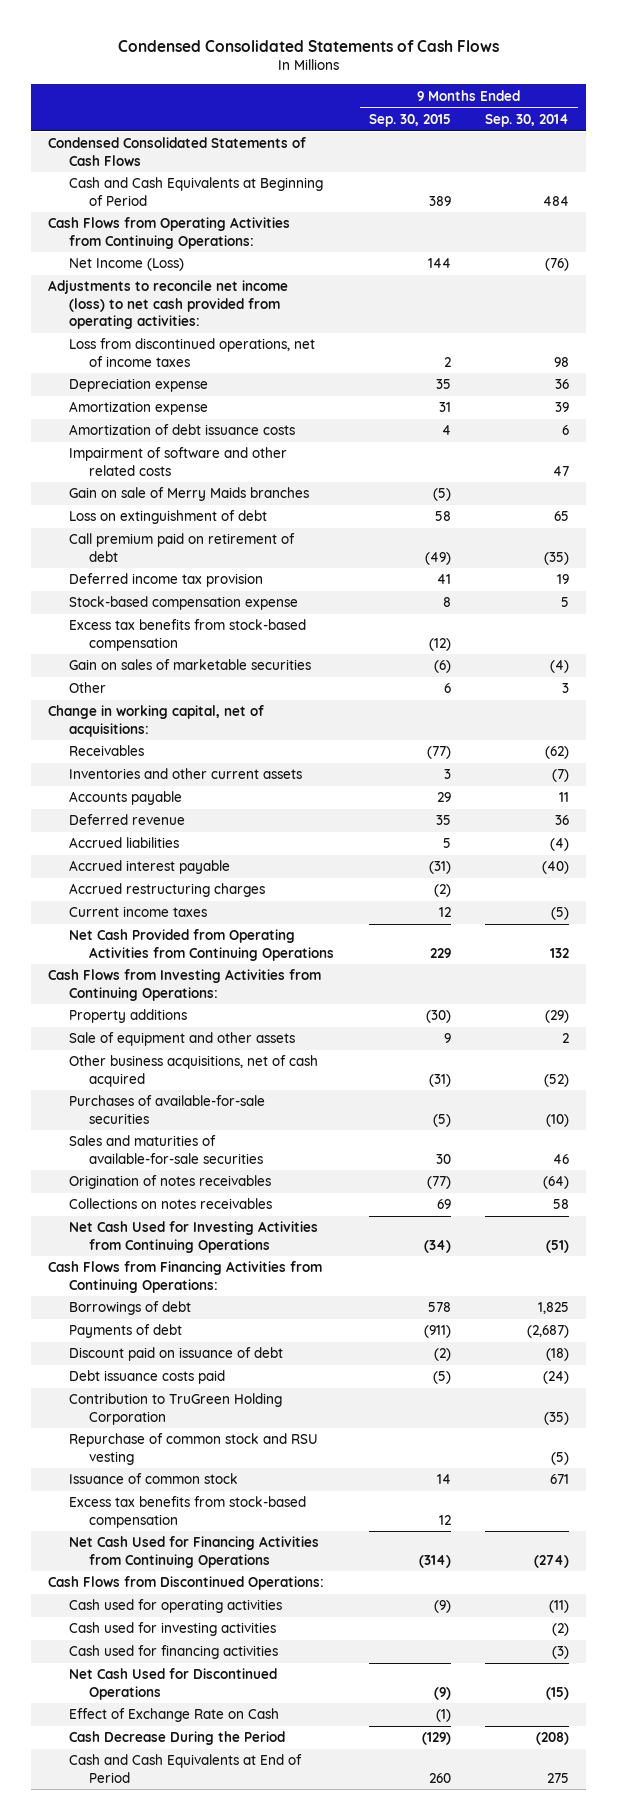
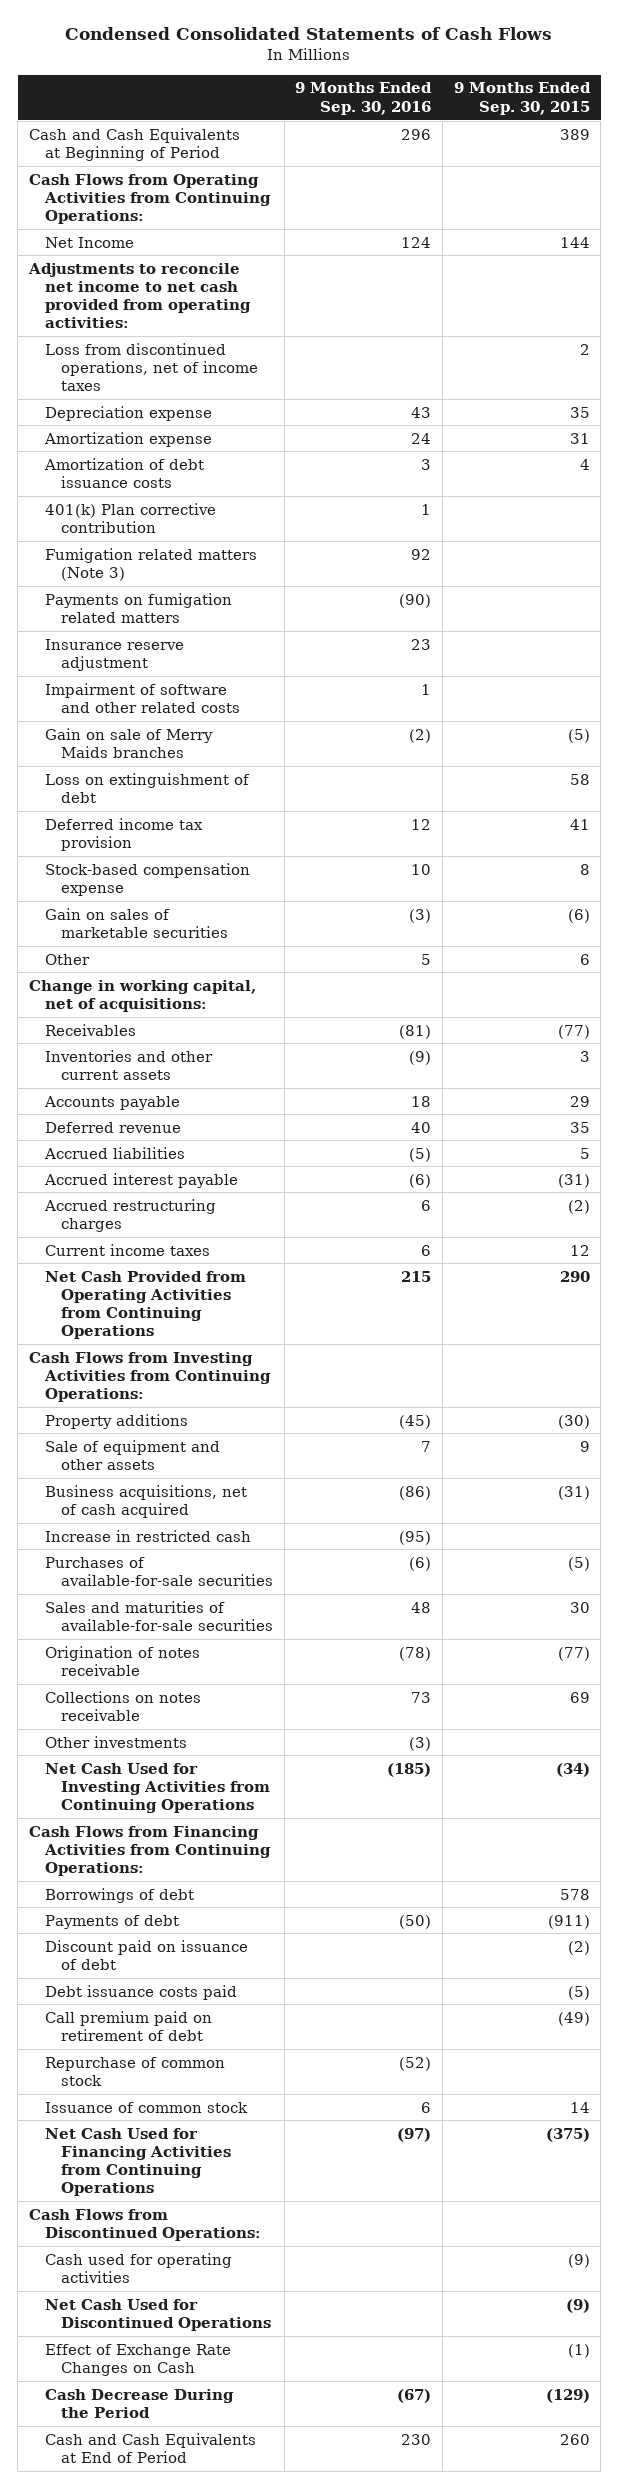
- | 9 Months Ended Sep. 30, 2015 | 9 Months Ended Sep. 30, 2014
+ | 9 Months Ended Sep. 30, 2016 | 9 Months Ended Sep. 30, 2015
- Condensed Consolidated Statements of Cash Flows
- Net Income (Loss) | 144 | (76)
- Adjustments to reconcile net income (loss) to net cash provided from operating activities:
+ Net Income | 124 | 144
+ Adjustments to reconcile net income to net cash provided from operating activities:
+ 401(k) Plan corrective contribution | 1 |
+ Fumigation related matters (Note 3) | 92 |
+ Payments on fumigation related matters | (90) |
+ Insurance reserve adjustment | 23 |
- Excess tax benefits from stock-based compensation | (12) |
- Net Cash Provided from Operating Activities from Continuing Operations | 229 | 132
+ Net Cash Provided from Operating Activities from Continuing Operations | 215 | 290
- Other business acquisitions, net of cash acquired | (31) | (52)
+ Business acquisitions, net of cash acquired | (86) | (31)
+ Increase in restricted cash | (95) |
- Origination of notes receivables | (77) | (64)
- Collections on notes receivables | 69 | 58
+ Origination of notes receivable | (78) | (77)
+ Collections on notes receivable | 73 | 69
+ Other investments | (3) |
- Contribution to TruGreen Holding Corporation | | (35)
- Repurchase of common stock and RSU vesting | | (5)
moved down: Call premium paid on retirement of debt | | (49)
+ Repurchase of common stock | (52) |
- Excess tax benefits from stock-based compensation | 12 |
- Net Cash Used for Financing Activities from Continuing Operations | (314) | (274)
+ Net Cash Used for Financing Activities from Continuing Operations | (97) | (375)
- Cash used for investing activities | | (2)
- Cash used for financing activities | | (3)
- Effect of Exchange Rate on Cash | (1) |
+ Effect of Exchange Rate Changes on Cash | | (1)

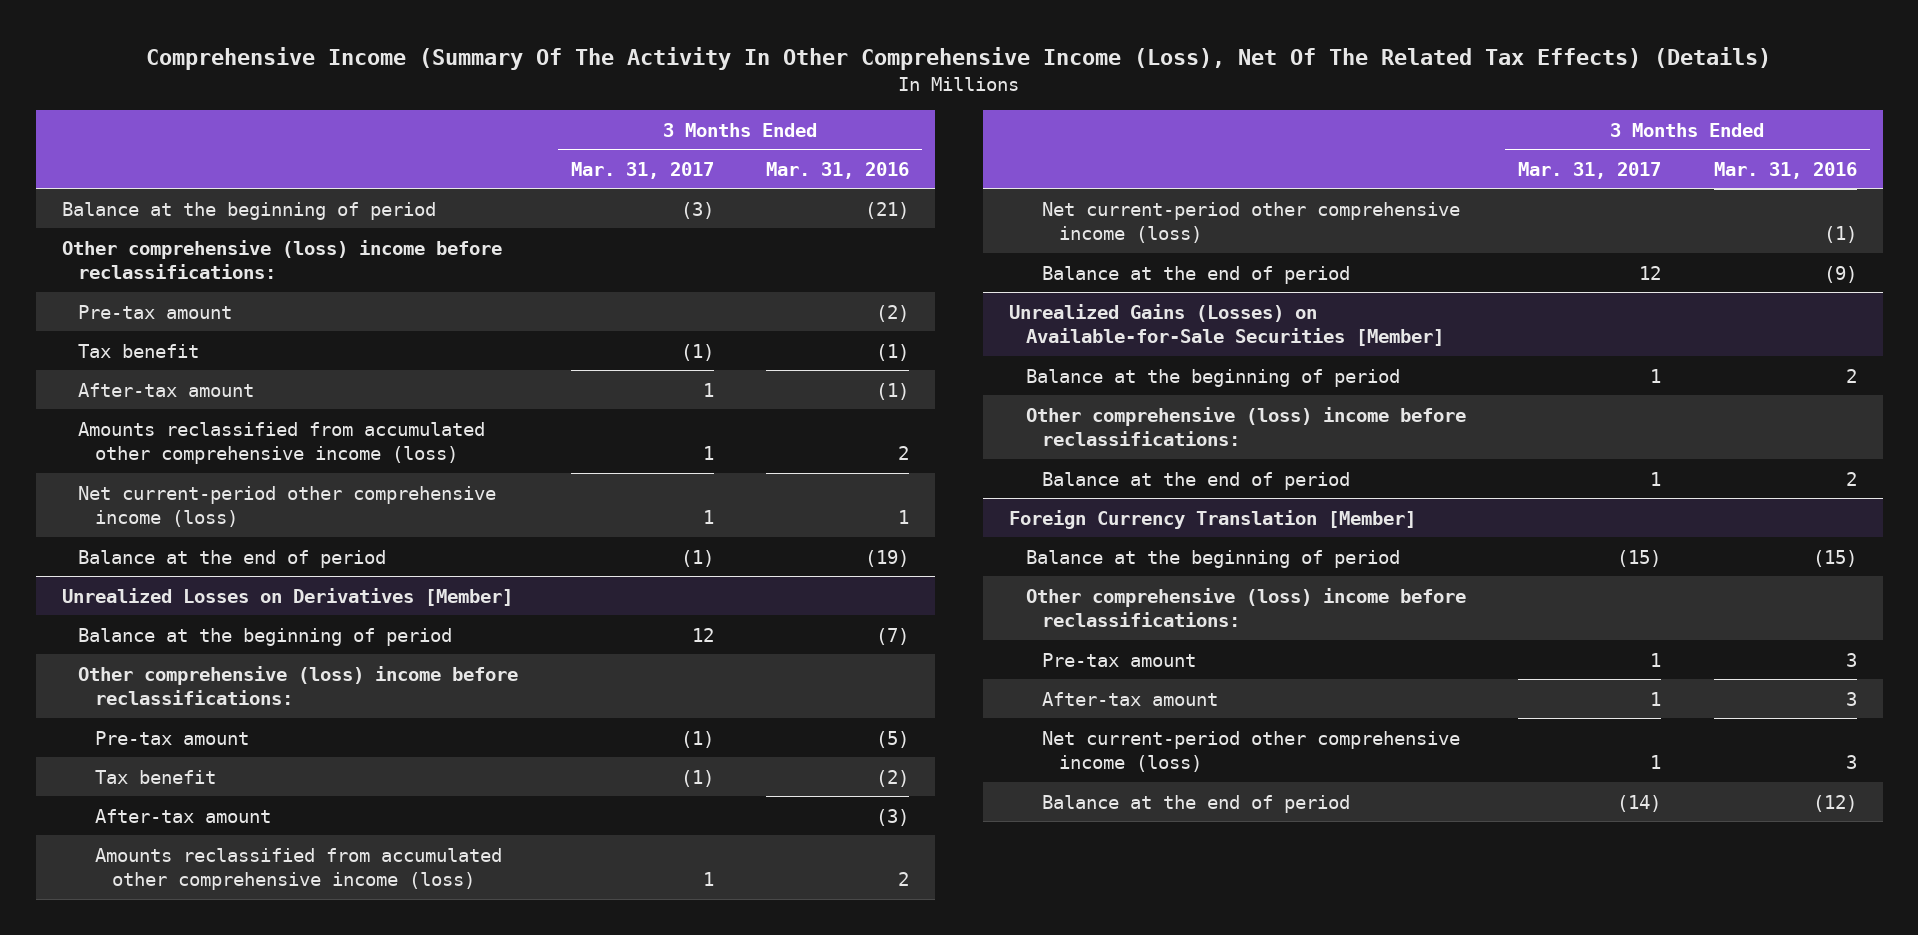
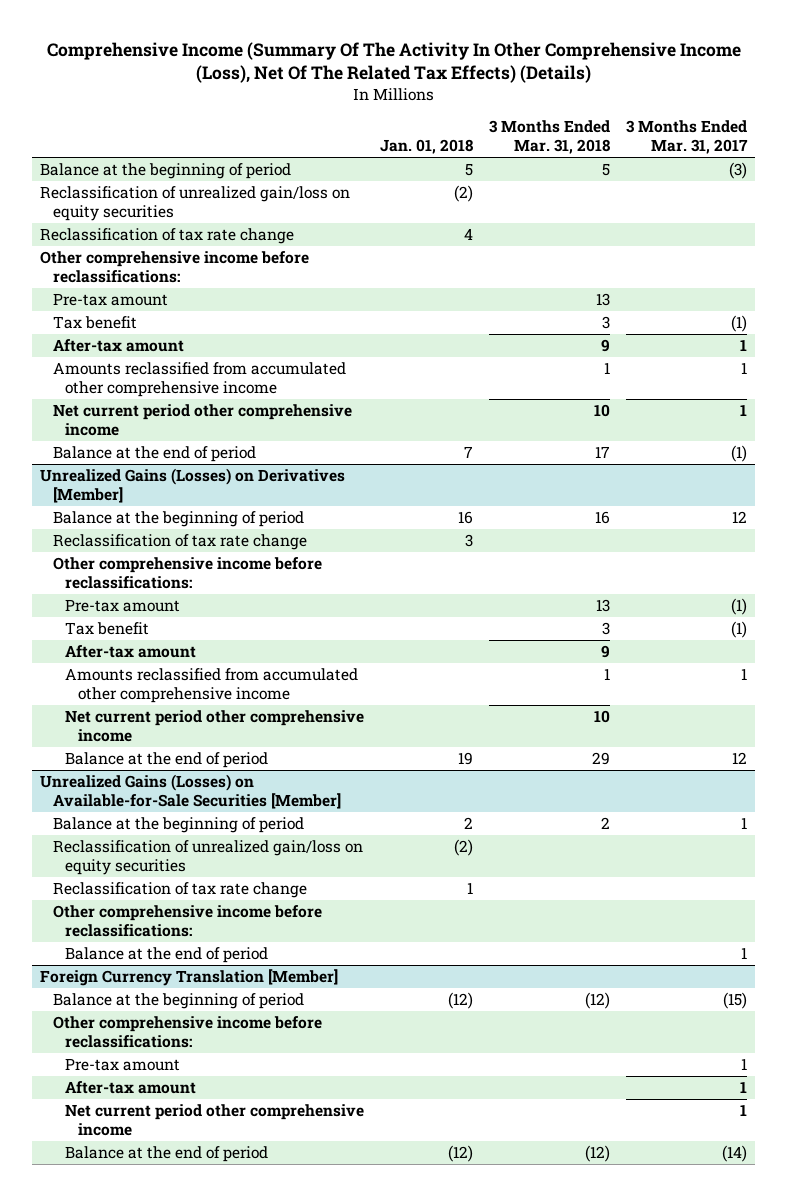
- | 3 Months Ended Mar. 31, 2017 | 3 Months Ended Mar. 31, 2016
+ | Jan. 01, 2018 | 3 Months Ended Mar. 31, 2018 | 3 Months Ended Mar. 31, 2017
- Other comprehensive (loss) income before reclassifications:
+ Reclassification of unrealized gain/loss on equity securities | (2) | |
+ Reclassification of tax rate change | 4 | |
+ Other comprehensive income before reclassifications:
- Amounts reclassified from accumulated other comprehensive income (loss) | 1 | 2
- Net current-period other comprehensive income (loss) | 1 | 1
+ Amounts reclassified from accumulated other comprehensive income | | 1 | 1
+ Net current period other comprehensive income | | 10 | 1
- Unrealized Losses on Derivatives [Member]
+ Unrealized Gains (Losses) on Derivatives [Member]
- Other comprehensive (loss) income before reclassifications:
+ Reclassification of tax rate change | 3 | |
+ Other comprehensive income before reclassifications:
- Amounts reclassified from accumulated other comprehensive income (loss) | 1 | 2
- Net current-period other comprehensive income (loss) | | (1)
+ Amounts reclassified from accumulated other comprehensive income | | 1 | 1
+ Net current period other comprehensive income | | 10 |
@ Unrealized Gains (Losses) on Available-for-Sale Securities [Member]
- Other comprehensive (loss) income before reclassifications:
+ Reclassification of unrealized gain/loss on equity securities | (2) | |
+ Reclassification of tax rate change | 1 | |
+ Other comprehensive income before reclassifications:
@ Foreign Currency Translation [Member]
- Other comprehensive (loss) income before reclassifications:
+ Other comprehensive income before reclassifications:
- Net current-period other comprehensive income (loss) | 1 | 3
+ Net current period other comprehensive income | | | 1

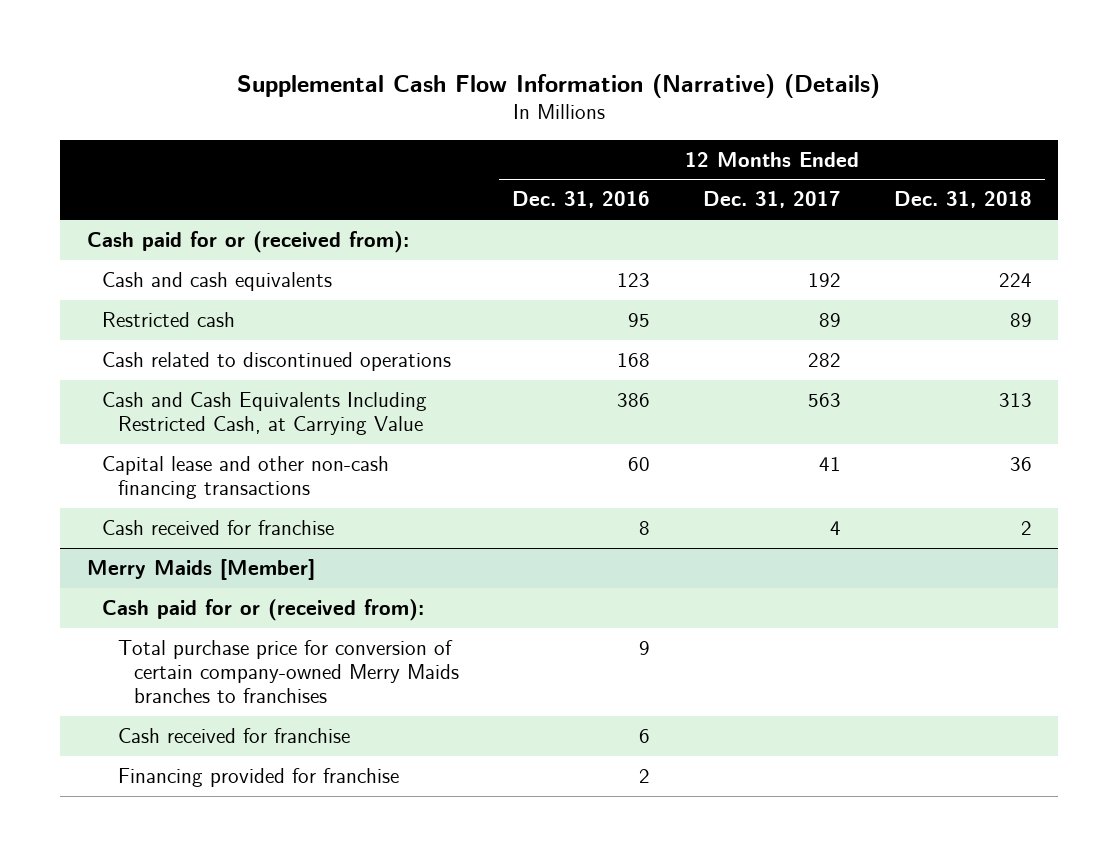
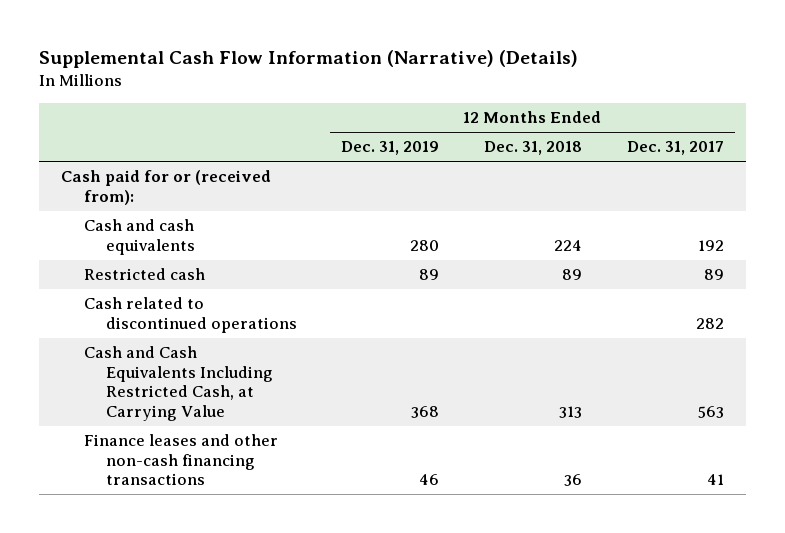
- | 12 Months Ended Dec. 31, 2016 | 12 Months Ended Dec. 31, 2017 | 12 Months Ended Dec. 31, 2018
+ | 12 Months Ended Dec. 31, 2019 | 12 Months Ended Dec. 31, 2018 | 12 Months Ended Dec. 31, 2017
- Capital lease and other non-cash financing transactions | 60 | 41 | 36
- Cash received for franchise | 8 | 4 | 2
- Merry Maids [Member]
- Cash paid for or (received from):
- Total purchase price for conversion of certain company-owned Merry Maids branches to franchises | 9 | |
- Cash received for franchise | 6 | |
- Financing provided for franchise | 2 | |
+ Finance leases and other non-cash financing transactions | 46 | 36 | 41

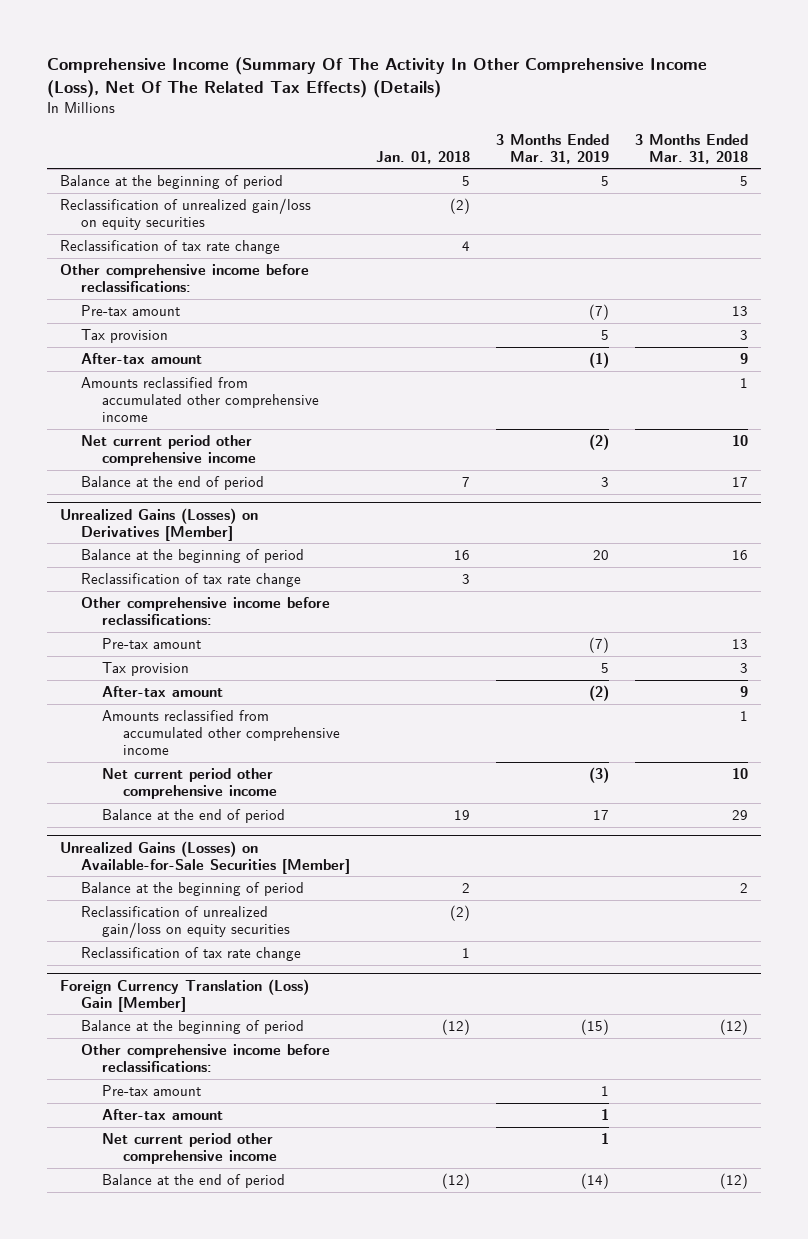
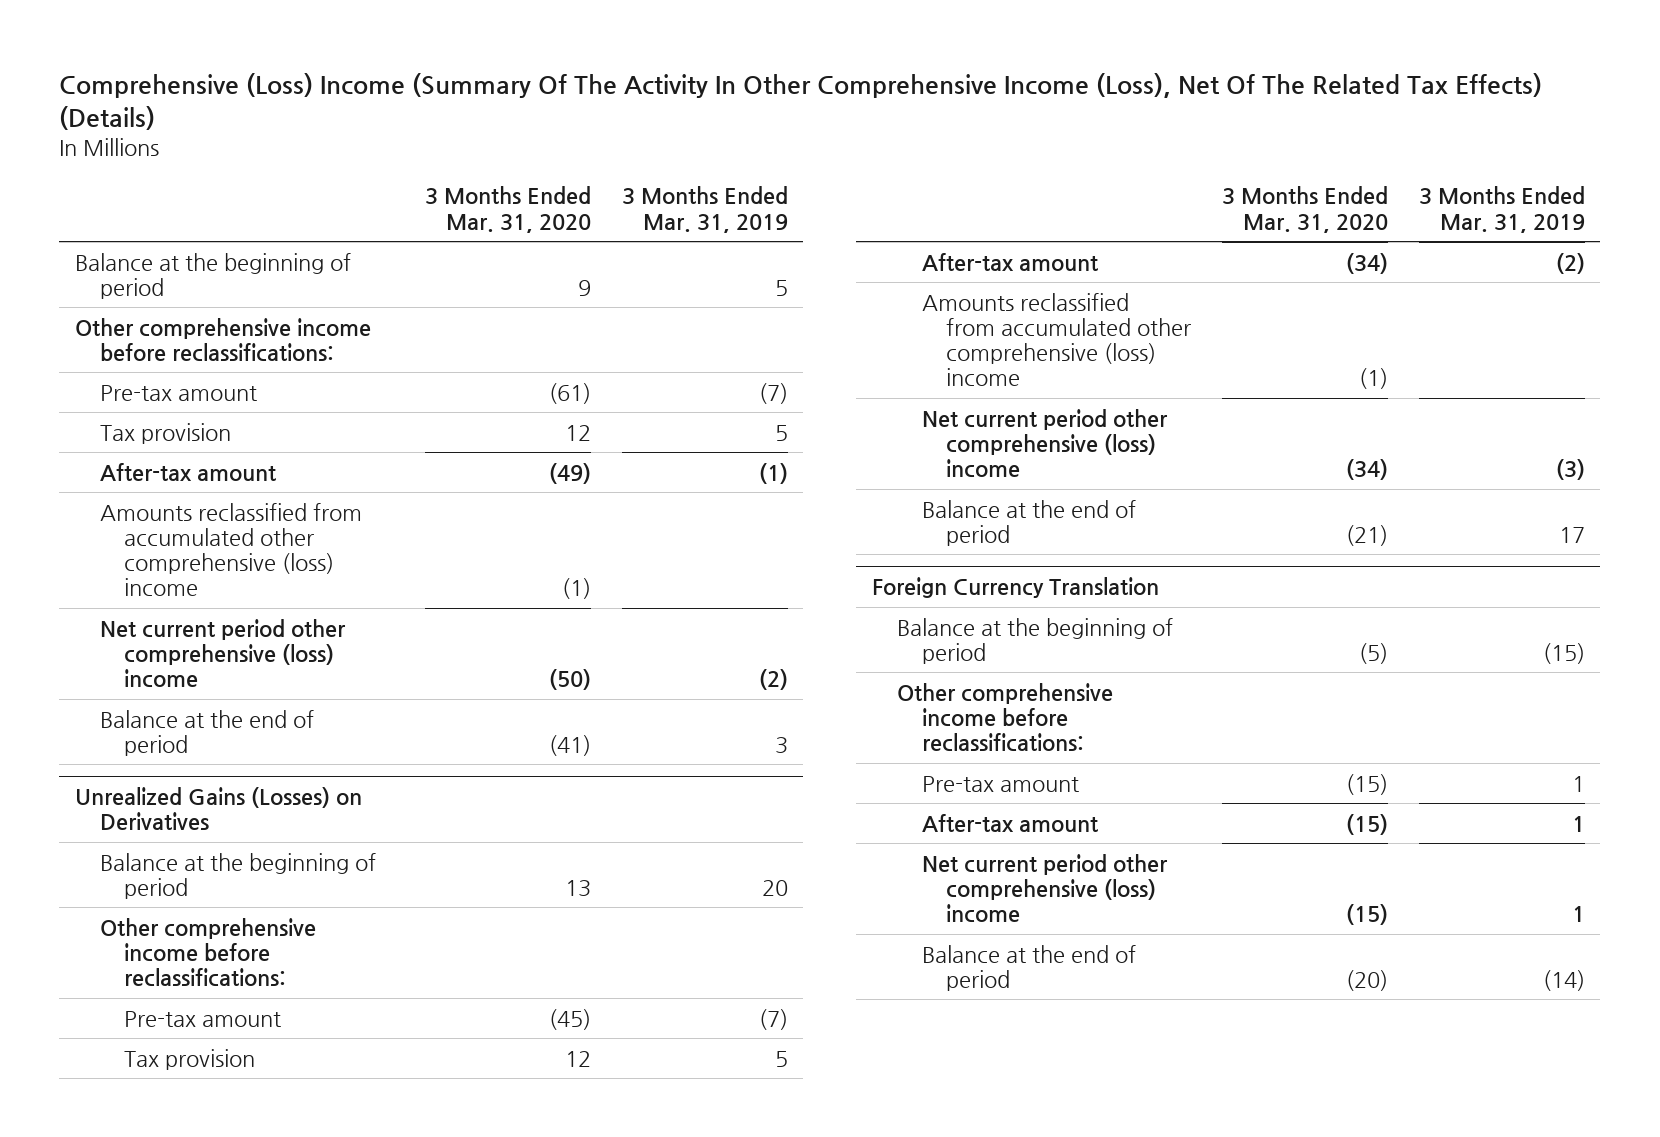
- Comprehensive Income (Summary Of The Activity In Other Comprehensive Income (Loss), Net Of The Related Tax Effects) (Details)
+ Comprehensive (Loss) Income (Summary Of The Activity In Other Comprehensive Income (Loss), Net Of The Related Tax Effects) (Details)
- | Jan. 01, 2018 | 3 Months Ended Mar. 31, 2019 | 3 Months Ended Mar. 31, 2018
+ | 3 Months Ended Mar. 31, 2020 | 3 Months Ended Mar. 31, 2019
- Reclassification of unrealized gain/loss on equity securities | (2) | |
- Reclassification of tax rate change | 4 | |
- Amounts reclassified from accumulated other comprehensive income | | | 1
- Net current period other comprehensive income | | (2) | 10
+ Amounts reclassified from accumulated other comprehensive (loss) income | (1) |
+ Net current period other comprehensive (loss) income | (50) | (2)
- Unrealized Gains (Losses) on Derivatives [Member]
+ Unrealized Gains (Losses) on Derivatives
- Reclassification of tax rate change | 3 | |
- Amounts reclassified from accumulated other comprehensive income | | | 1
- Net current period other comprehensive income | | (3) | 10
+ Amounts reclassified from accumulated other comprehensive (loss) income | (1) |
+ Net current period other comprehensive (loss) income | (34) | (3)
- Unrealized Gains (Losses) on Available-for-Sale Securities [Member]
- Balance at the beginning of period | 2 | | 2
- Reclassification of unrealized gain/loss on equity securities | (2) | |
- Reclassification of tax rate change | 1 | |
- Foreign Currency Translation (Loss) Gain [Member]
+ Foreign Currency Translation
- Net current period other comprehensive income | | 1 |
+ Net current period other comprehensive (loss) income | (15) | 1

